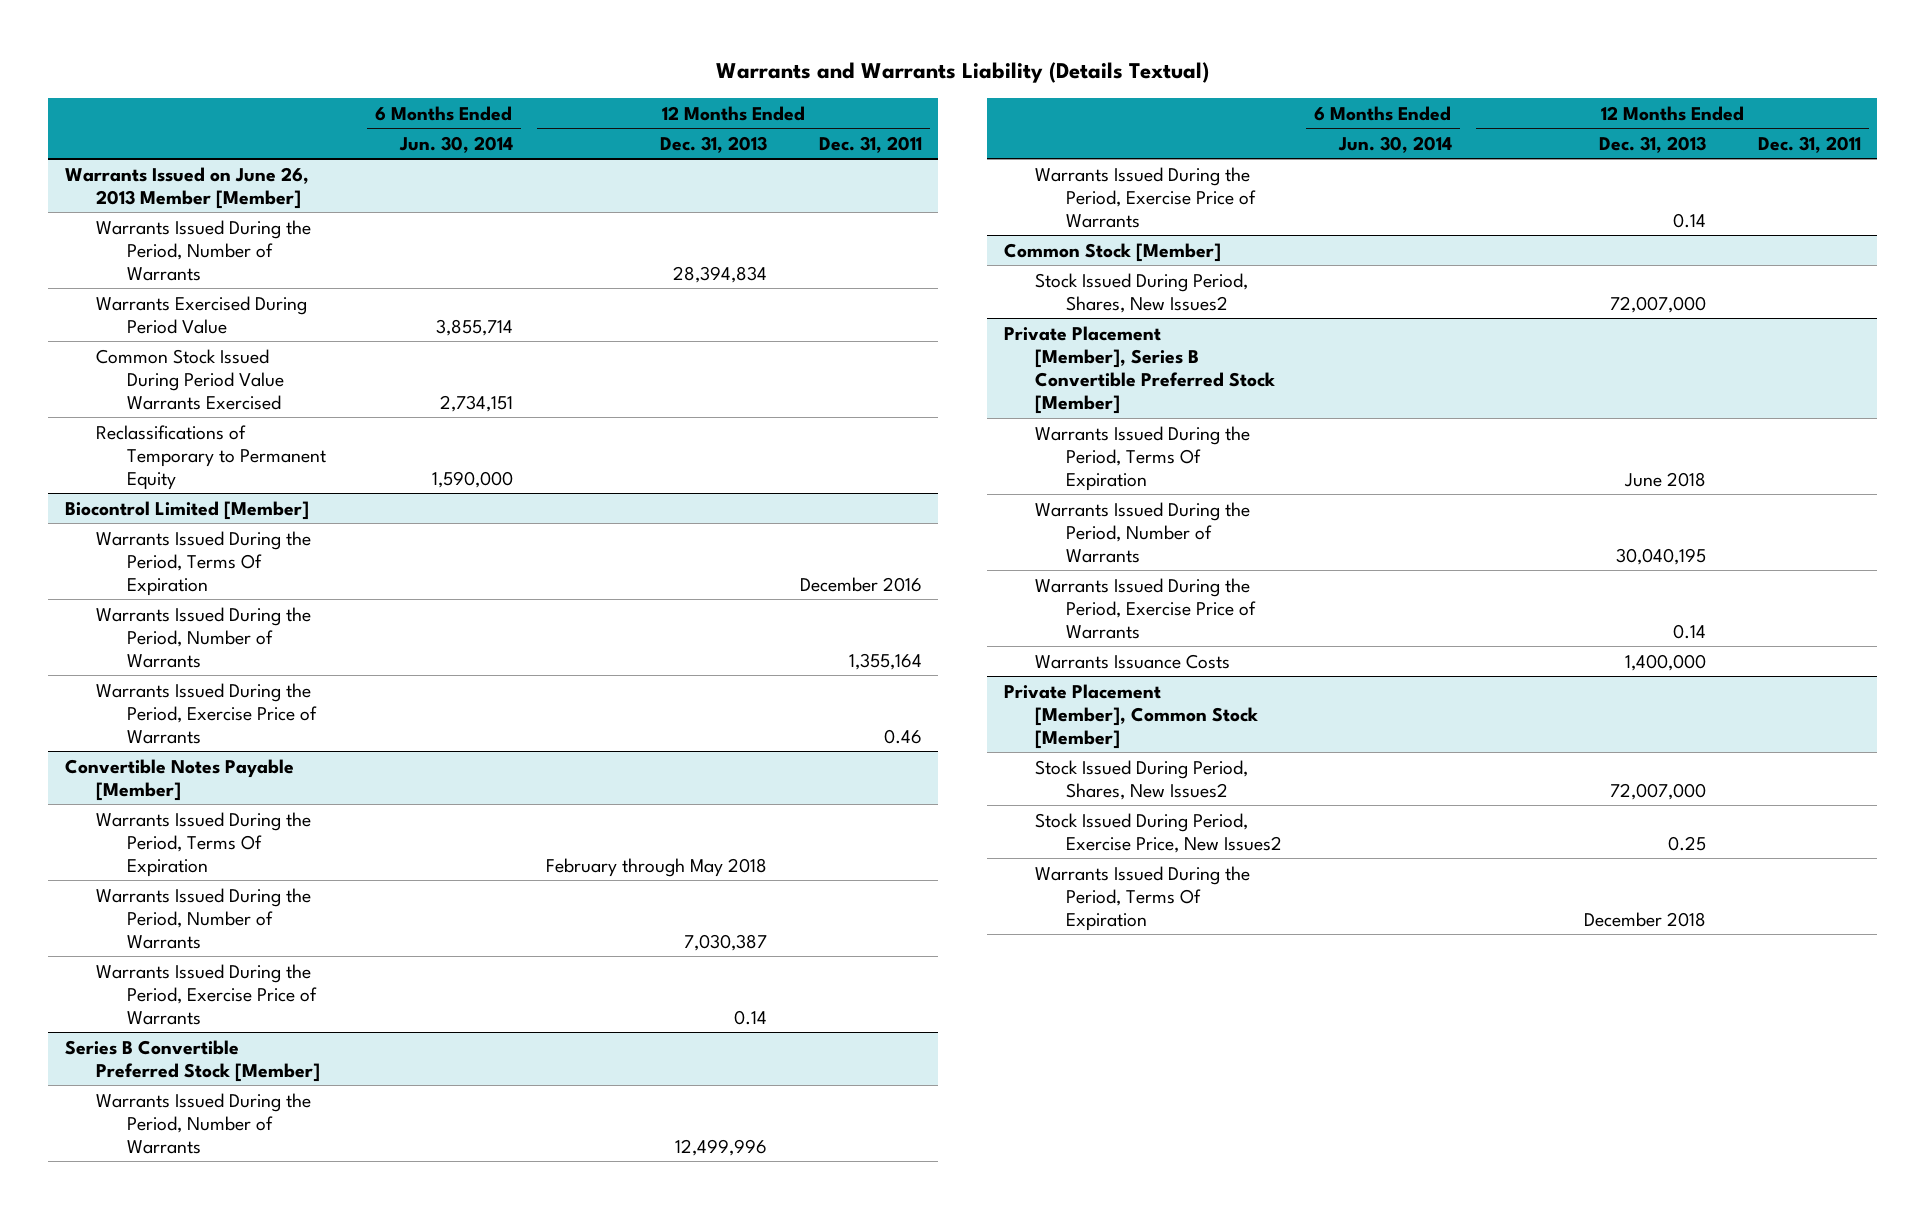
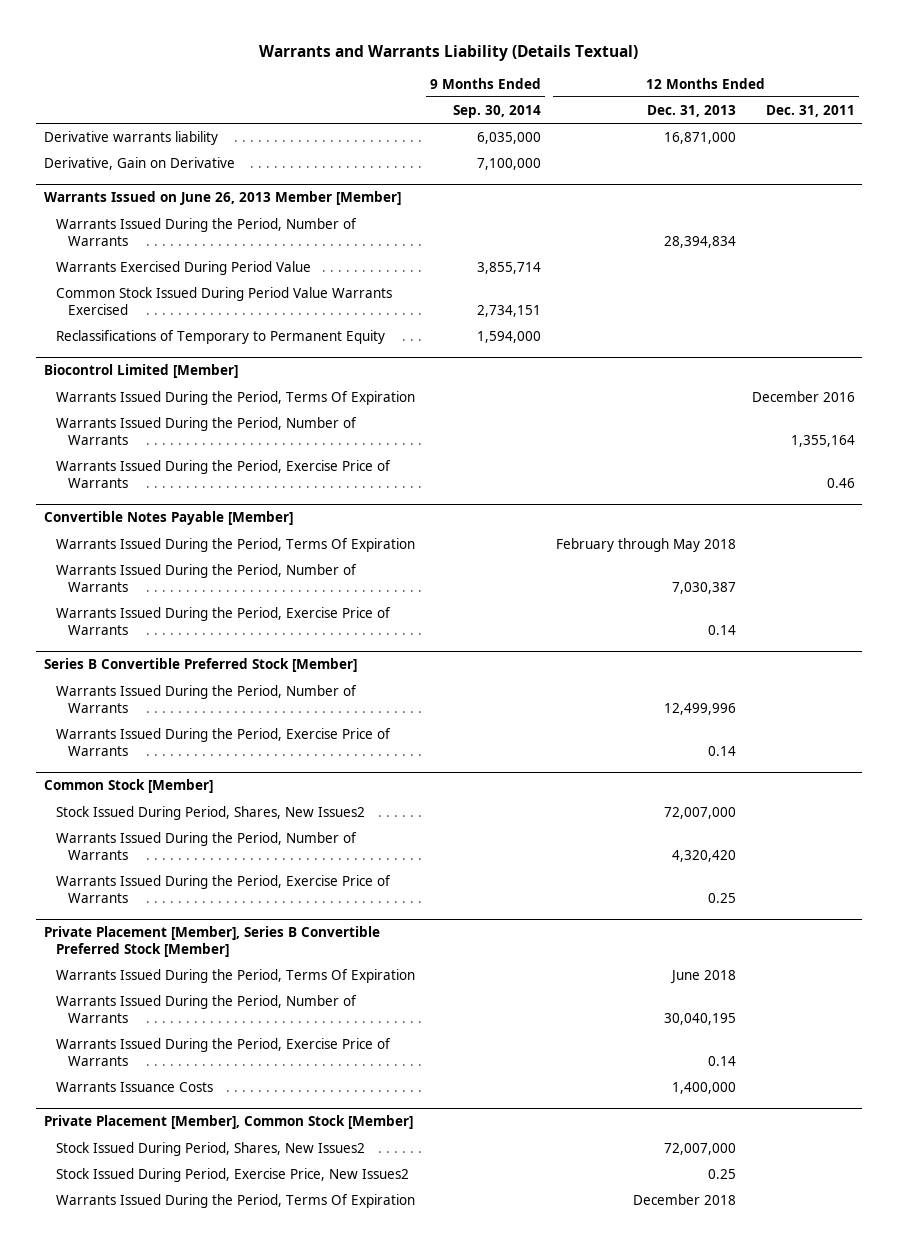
- | 6 Months Ended Jun. 30, 2014 | 12 Months Ended Dec. 31, 2013 | 12 Months Ended Dec. 31, 2011
+ | 9 Months Ended Sep. 30, 2014 | 12 Months Ended Dec. 31, 2013 | 12 Months Ended Dec. 31, 2011
+ Derivative warrants liability | 6,035,000 | 16,871,000 |
+ Derivative, Gain on Derivative | 7,100,000 | |
@ Common Stock [Member]
+ Warrants Issued During the Period, Number of Warrants | | 4,320,420 |
+ Warrants Issued During the Period, Exercise Price of Warrants | | 0.25 |

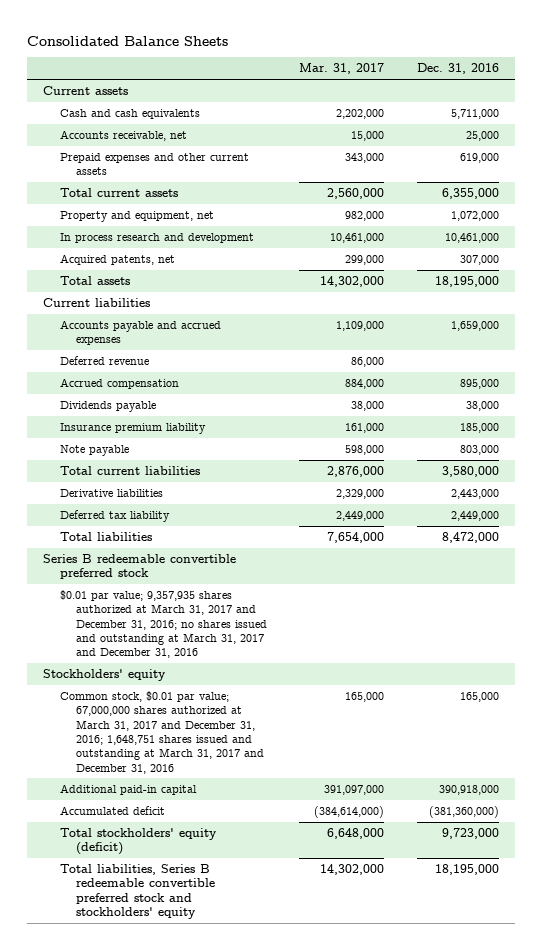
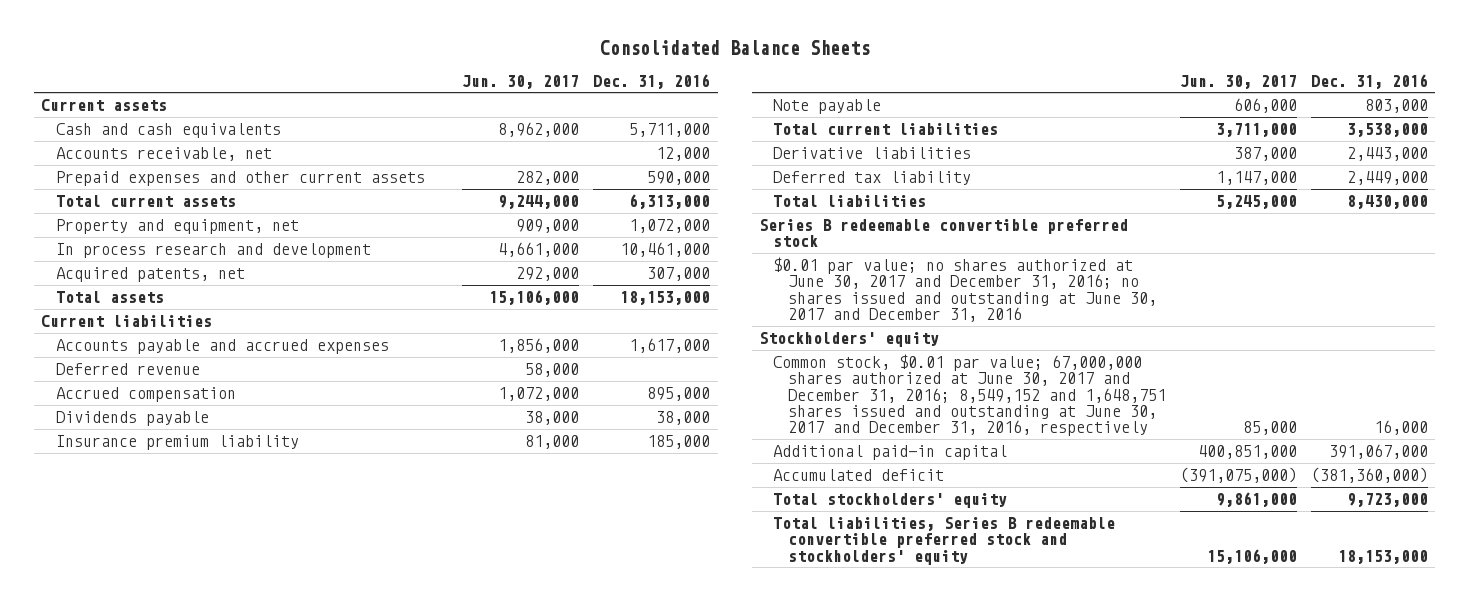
- | Mar. 31, 2017 | Dec. 31, 2016
+ | Jun. 30, 2017 | Dec. 31, 2016
- Accounts receivable, net | 15,000 | 25,000
- Prepaid expenses and other current assets | 343,000 | 619,000
- Total current assets | 2,560,000 | 6,355,000
+ Accounts receivable, net | | 12,000
+ Prepaid expenses and other current assets | 282,000 | 590,000
+ Total current assets | 9,244,000 | 6,313,000
- Total assets | 14,302,000 | 18,195,000
+ Total assets | 15,106,000 | 18,153,000
- Accounts payable and accrued expenses | 1,109,000 | 1,659,000
+ Accounts payable and accrued expenses | 1,856,000 | 1,617,000
- Total current liabilities | 2,876,000 | 3,580,000
+ Total current liabilities | 3,711,000 | 3,538,000
- Total liabilities | 7,654,000 | 8,472,000
+ Total liabilities | 5,245,000 | 8,430,000
- $0.01 par value; 9,357,935 shares authorized at March 31, 2017 and December 31, 2016; no shares issued and outstanding at March 31, 2017 and December 31, 2016
+ $0.01 par value; no shares authorized at June 30, 2017 and December 31, 2016; no shares issued and outstanding at June 30, 2017 and December 31, 2016
- Common stock, $0.01 par value; 67,000,000 shares authorized at March 31, 2017 and December 31, 2016; 1,648,751 shares issued and outstanding at March 31, 2017 and December 31, 2016 | 165,000 | 165,000
- Additional paid-in capital | 391,097,000 | 390,918,000
+ Common stock, $0.01 par value; 67,000,000 shares authorized at June 30, 2017 and December 31, 2016; 8,549,152 and 1,648,751 shares issued and outstanding at June 30, 2017 and December 31, 2016, respectively | 85,000 | 16,000
+ Additional paid-in capital | 400,851,000 | 391,067,000
- Total stockholders' equity (deficit) | 6,648,000 | 9,723,000
- Total liabilities, Series B redeemable convertible preferred stock and stockholders' equity | 14,302,000 | 18,195,000
+ Total stockholders' equity | 9,861,000 | 9,723,000
+ Total liabilities, Series B redeemable convertible preferred stock and stockholders' equity | 15,106,000 | 18,153,000

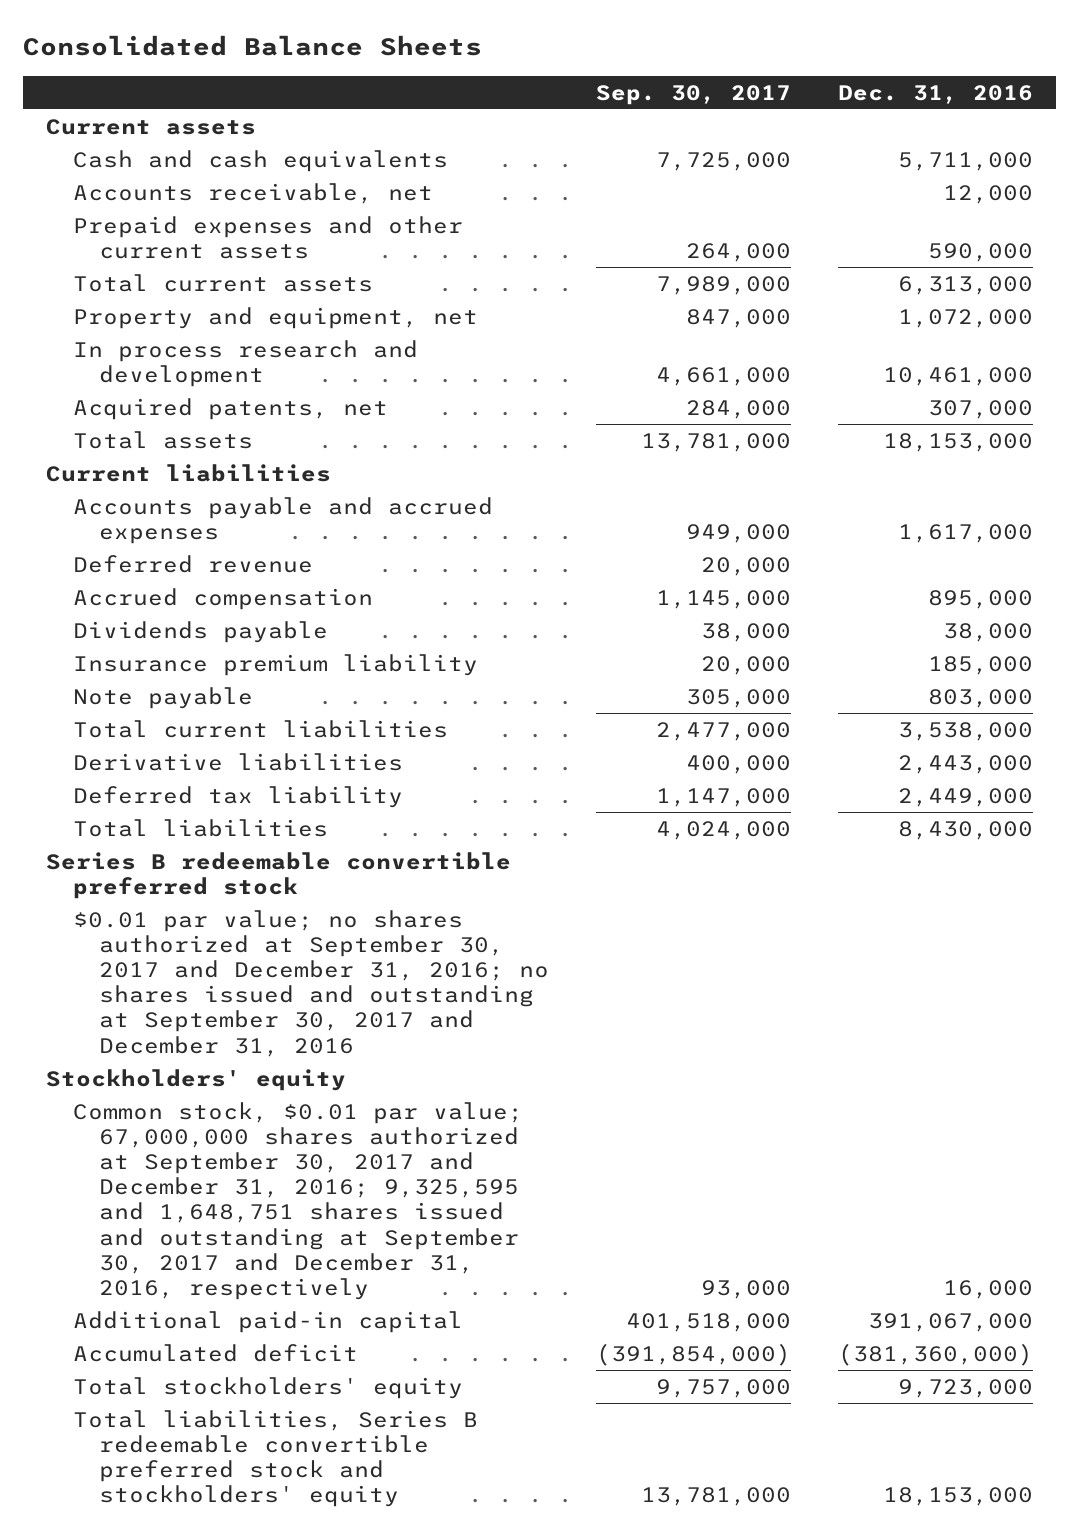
- | Jun. 30, 2017 | Dec. 31, 2016
+ | Sep. 30, 2017 | Dec. 31, 2016
- $0.01 par value; no shares authorized at June 30, 2017 and December 31, 2016; no shares issued and outstanding at June 30, 2017 and December 31, 2016
+ $0.01 par value; no shares authorized at September 30, 2017 and December 31, 2016; no shares issued and outstanding at September 30, 2017 and December 31, 2016
- Common stock, $0.01 par value; 67,000,000 shares authorized at June 30, 2017 and December 31, 2016; 8,549,152 and 1,648,751 shares issued and outstanding at June 30, 2017 and December 31, 2016, respectively | 85,000 | 16,000
+ Common stock, $0.01 par value; 67,000,000 shares authorized at September 30, 2017 and December 31, 2016; 9,325,595 and 1,648,751 shares issued and outstanding at September 30, 2017 and December 31, 2016, respectively | 93,000 | 16,000

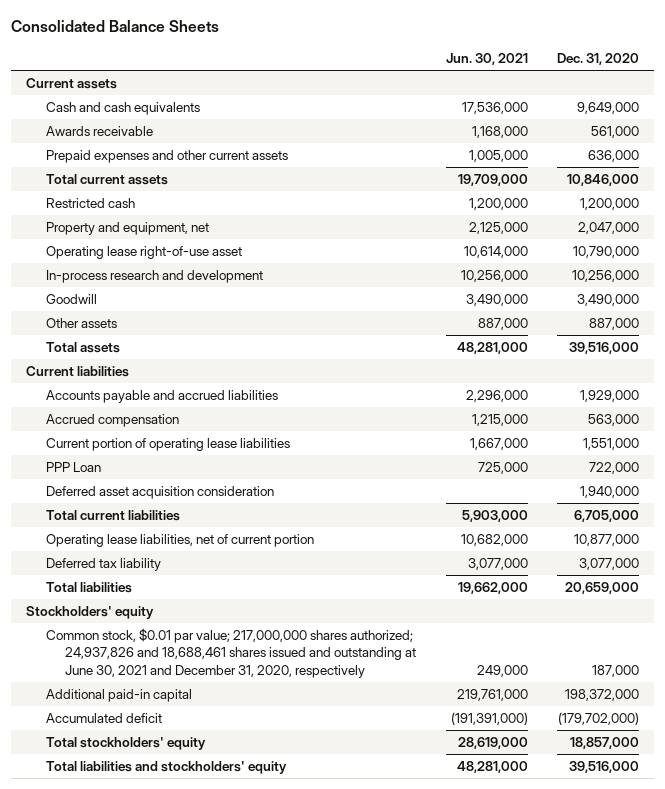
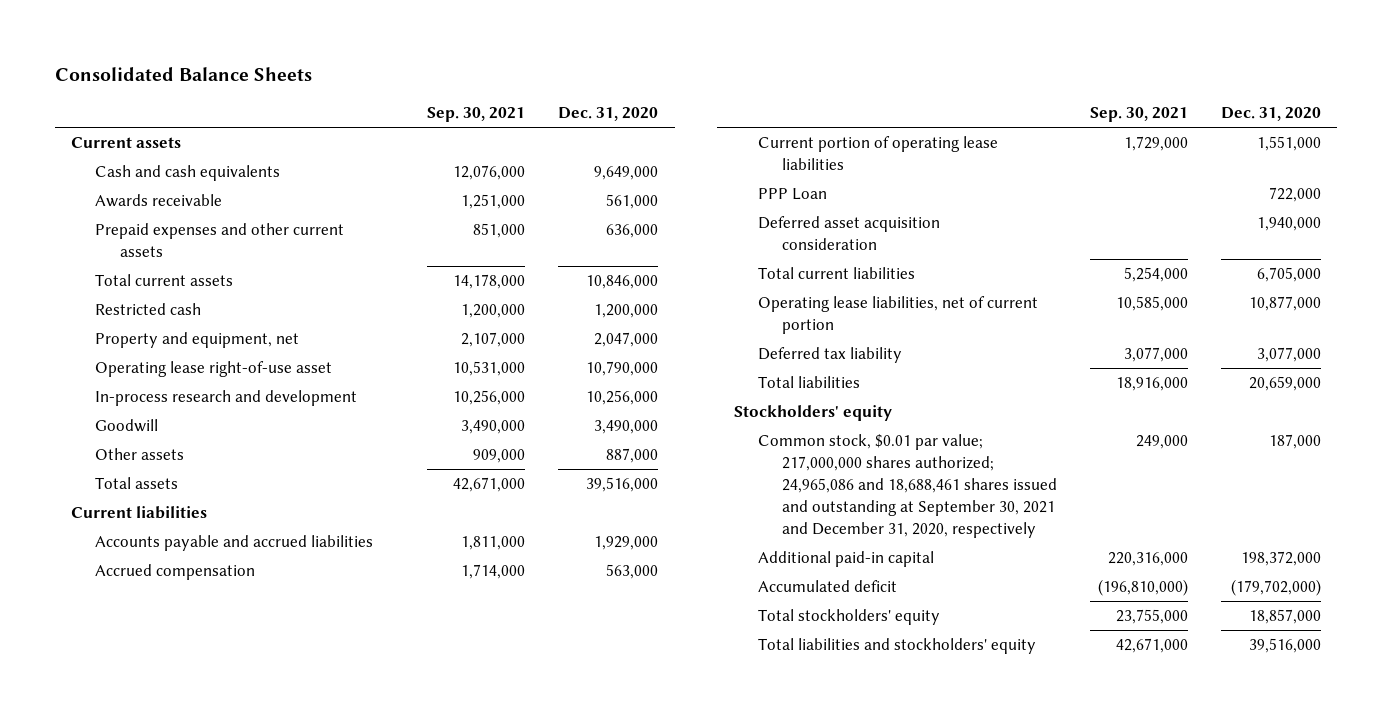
- | Jun. 30, 2021 | Dec. 31, 2020
+ | Sep. 30, 2021 | Dec. 31, 2020
- Common stock, $0.01 par value; 217,000,000 shares authorized; 24,937,826 and 18,688,461 shares issued and outstanding at June 30, 2021 and December 31, 2020, respectively | 249,000 | 187,000
+ Common stock, $0.01 par value; 217,000,000 shares authorized; 24,965,086 and 18,688,461 shares issued and outstanding at September 30, 2021 and December 31, 2020, respectively | 249,000 | 187,000

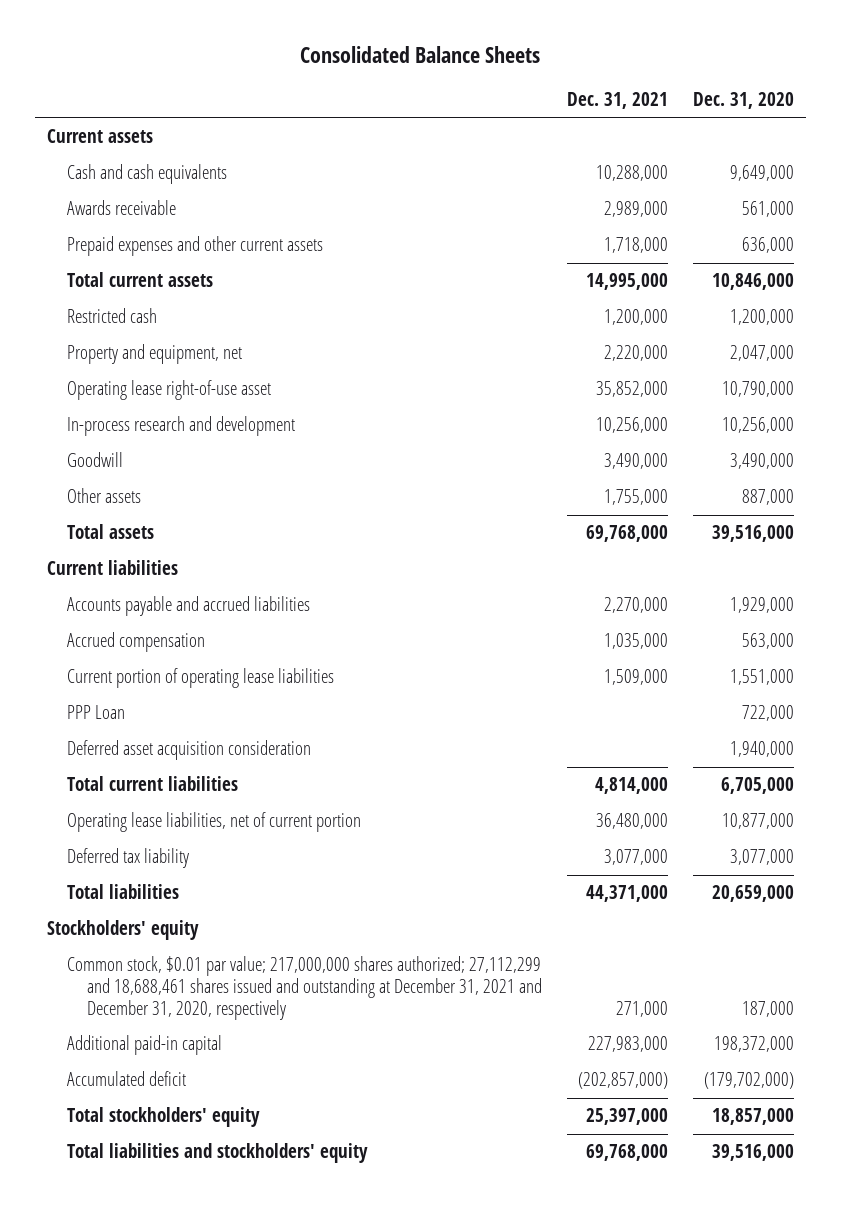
- | Sep. 30, 2021 | Dec. 31, 2020
+ | Dec. 31, 2021 | Dec. 31, 2020
- Common stock, $0.01 par value; 217,000,000 shares authorized; 24,965,086 and 18,688,461 shares issued and outstanding at September 30, 2021 and December 31, 2020, respectively | 249,000 | 187,000
+ Common stock, $0.01 par value; 217,000,000 shares authorized; 27,112,299 and 18,688,461 shares issued and outstanding at December 31, 2021 and December 31, 2020, respectively | 271,000 | 187,000

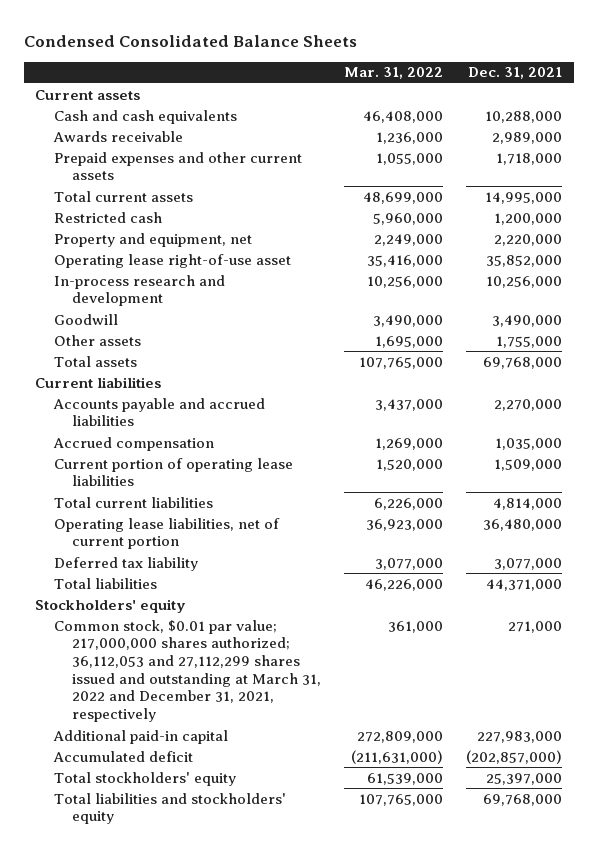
- Consolidated Balance Sheets
+ Condensed Consolidated Balance Sheets
- | Dec. 31, 2021 | Dec. 31, 2020
+ | Mar. 31, 2022 | Dec. 31, 2021
- PPP Loan | | 722,000
- Deferred asset acquisition consideration | | 1,940,000
- Common stock, $0.01 par value; 217,000,000 shares authorized; 27,112,299 and 18,688,461 shares issued and outstanding at December 31, 2021 and December 31, 2020, respectively | 271,000 | 187,000
+ Common stock, $0.01 par value; 217,000,000 shares authorized; 36,112,053 and 27,112,299 shares issued and outstanding at March 31, 2022 and December 31, 2021, respectively | 361,000 | 271,000

